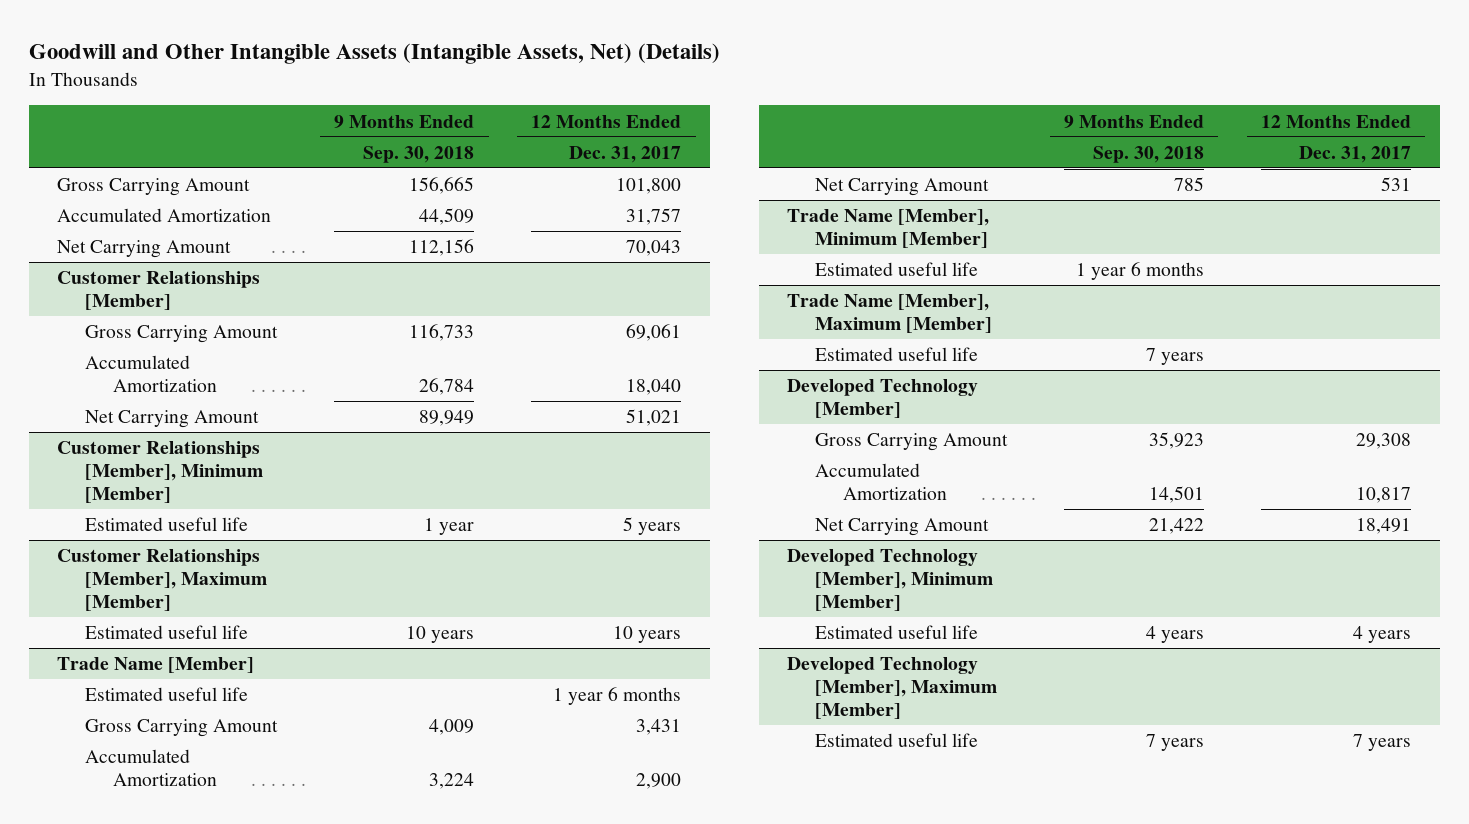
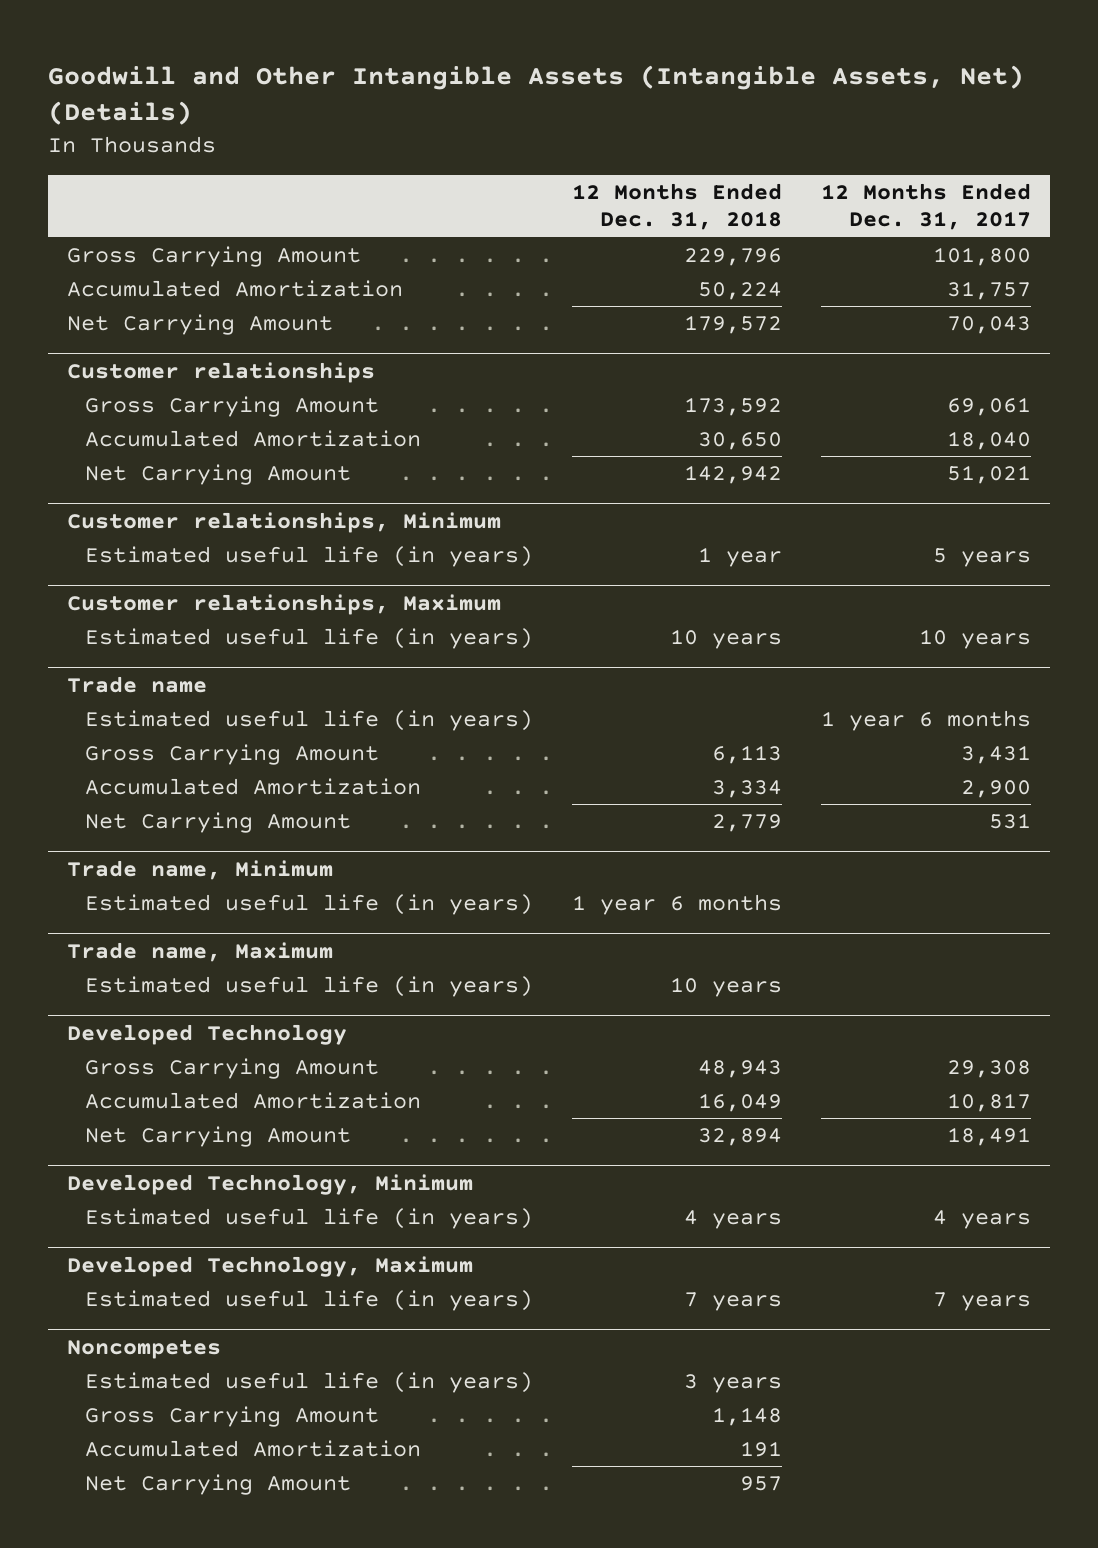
- | 9 Months Ended Sep. 30, 2018 | 12 Months Ended Dec. 31, 2017
+ | 12 Months Ended Dec. 31, 2018 | 12 Months Ended Dec. 31, 2017
- Customer Relationships [Member]
+ Customer relationships
- Customer Relationships [Member], Minimum [Member]
- Estimated useful life | 1 year | 5 years
- Customer Relationships [Member], Maximum [Member]
- Estimated useful life | 10 years | 10 years
- Trade Name [Member]
- Estimated useful life | | 1 year 6 months
+ Customer relationships, Minimum
+ Estimated useful life (in years) | 1 year | 5 years
+ Customer relationships, Maximum
+ Estimated useful life (in years) | 10 years | 10 years
+ Trade name
+ Estimated useful life (in years) | | 1 year 6 months
- Trade Name [Member], Minimum [Member]
- Estimated useful life | 1 year 6 months |
- Trade Name [Member], Maximum [Member]
- Estimated useful life | 7 years |
- Developed Technology [Member]
+ Trade name, Minimum
+ Estimated useful life (in years) | 1 year 6 months |
+ Trade name, Maximum
+ Estimated useful life (in years) | 10 years |
+ Developed Technology
- Developed Technology [Member], Minimum [Member]
- Estimated useful life | 4 years | 4 years
- Developed Technology [Member], Maximum [Member]
- Estimated useful life | 7 years | 7 years
+ Developed Technology, Minimum
+ Estimated useful life (in years) | 4 years | 4 years
+ Developed Technology, Maximum
+ Estimated useful life (in years) | 7 years | 7 years
+ Noncompetes
+ Estimated useful life (in years) | 3 years |
+ Gross Carrying Amount | 1,148 |
+ Accumulated Amortization | 191 |
+ Net Carrying Amount | 957 |

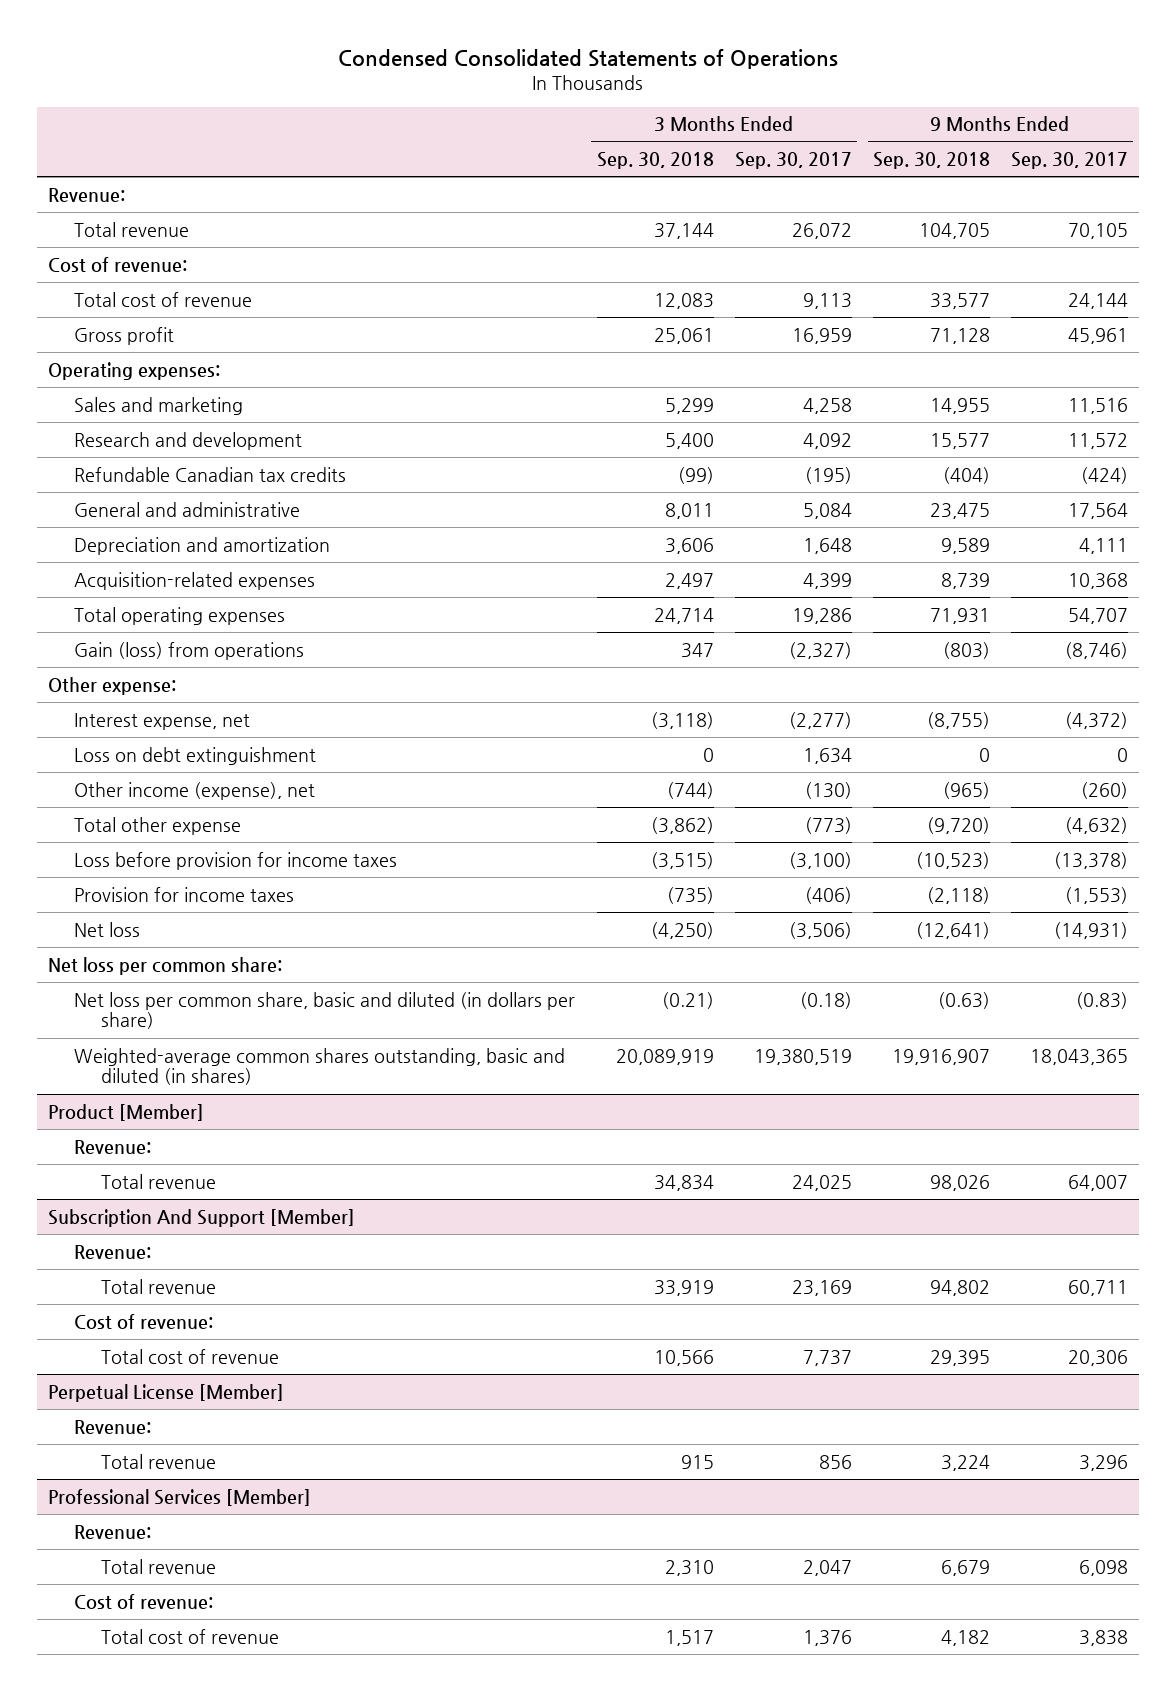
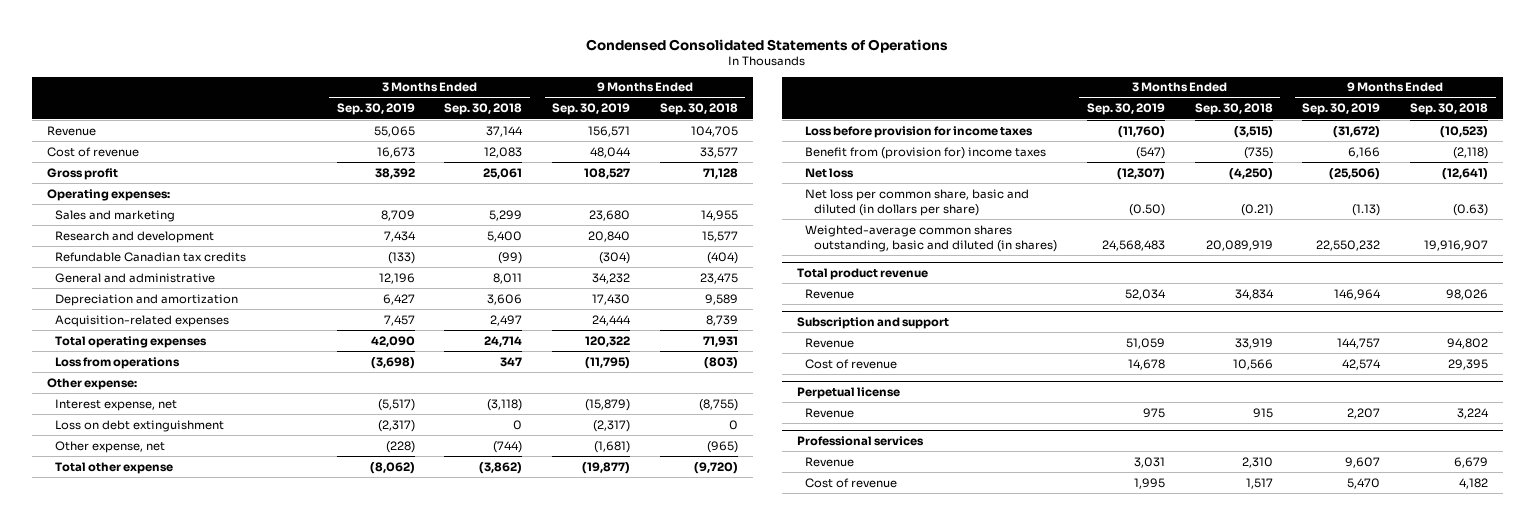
- | 3 Months Ended Sep. 30, 2018 | 3 Months Ended Sep. 30, 2017 | 9 Months Ended Sep. 30, 2018 | 9 Months Ended Sep. 30, 2017
+ | 3 Months Ended Sep. 30, 2019 | 3 Months Ended Sep. 30, 2018 | 9 Months Ended Sep. 30, 2019 | 9 Months Ended Sep. 30, 2018
- Revenue:
- Total revenue | 37,144 | 26,072 | 104,705 | 70,105
- Cost of revenue:
- Total cost of revenue | 12,083 | 9,113 | 33,577 | 24,144
+ Revenue | 55,065 | 37,144 | 156,571 | 104,705
+ Cost of revenue | 16,673 | 12,083 | 48,044 | 33,577
- Gain (loss) from operations | 347 | (2,327) | (803) | (8,746)
+ Loss from operations | (3,698) | 347 | (11,795) | (803)
- Other income (expense), net | (744) | (130) | (965) | (260)
+ Other expense, net | (228) | (744) | (1,681) | (965)
- Provision for income taxes | (735) | (406) | (2,118) | (1,553)
+ Benefit from (provision for) income taxes | (547) | (735) | 6,166 | (2,118)
- Net loss per common share:
- Product [Member]
- Revenue:
- Total revenue | 34,834 | 24,025 | 98,026 | 64,007
- Subscription And Support [Member]
- Revenue:
- Total revenue | 33,919 | 23,169 | 94,802 | 60,711
- Cost of revenue:
- Total cost of revenue | 10,566 | 7,737 | 29,395 | 20,306
- Perpetual License [Member]
- Revenue:
- Total revenue | 915 | 856 | 3,224 | 3,296
- Professional Services [Member]
- Revenue:
- Total revenue | 2,310 | 2,047 | 6,679 | 6,098
- Cost of revenue:
- Total cost of revenue | 1,517 | 1,376 | 4,182 | 3,838
+ Total product revenue
+ Revenue | 52,034 | 34,834 | 146,964 | 98,026
+ Subscription and support
+ Revenue | 51,059 | 33,919 | 144,757 | 94,802
+ Cost of revenue | 14,678 | 10,566 | 42,574 | 29,395
+ Perpetual license
+ Revenue | 975 | 915 | 2,207 | 3,224
+ Professional services
+ Revenue | 3,031 | 2,310 | 9,607 | 6,679
+ Cost of revenue | 1,995 | 1,517 | 5,470 | 4,182

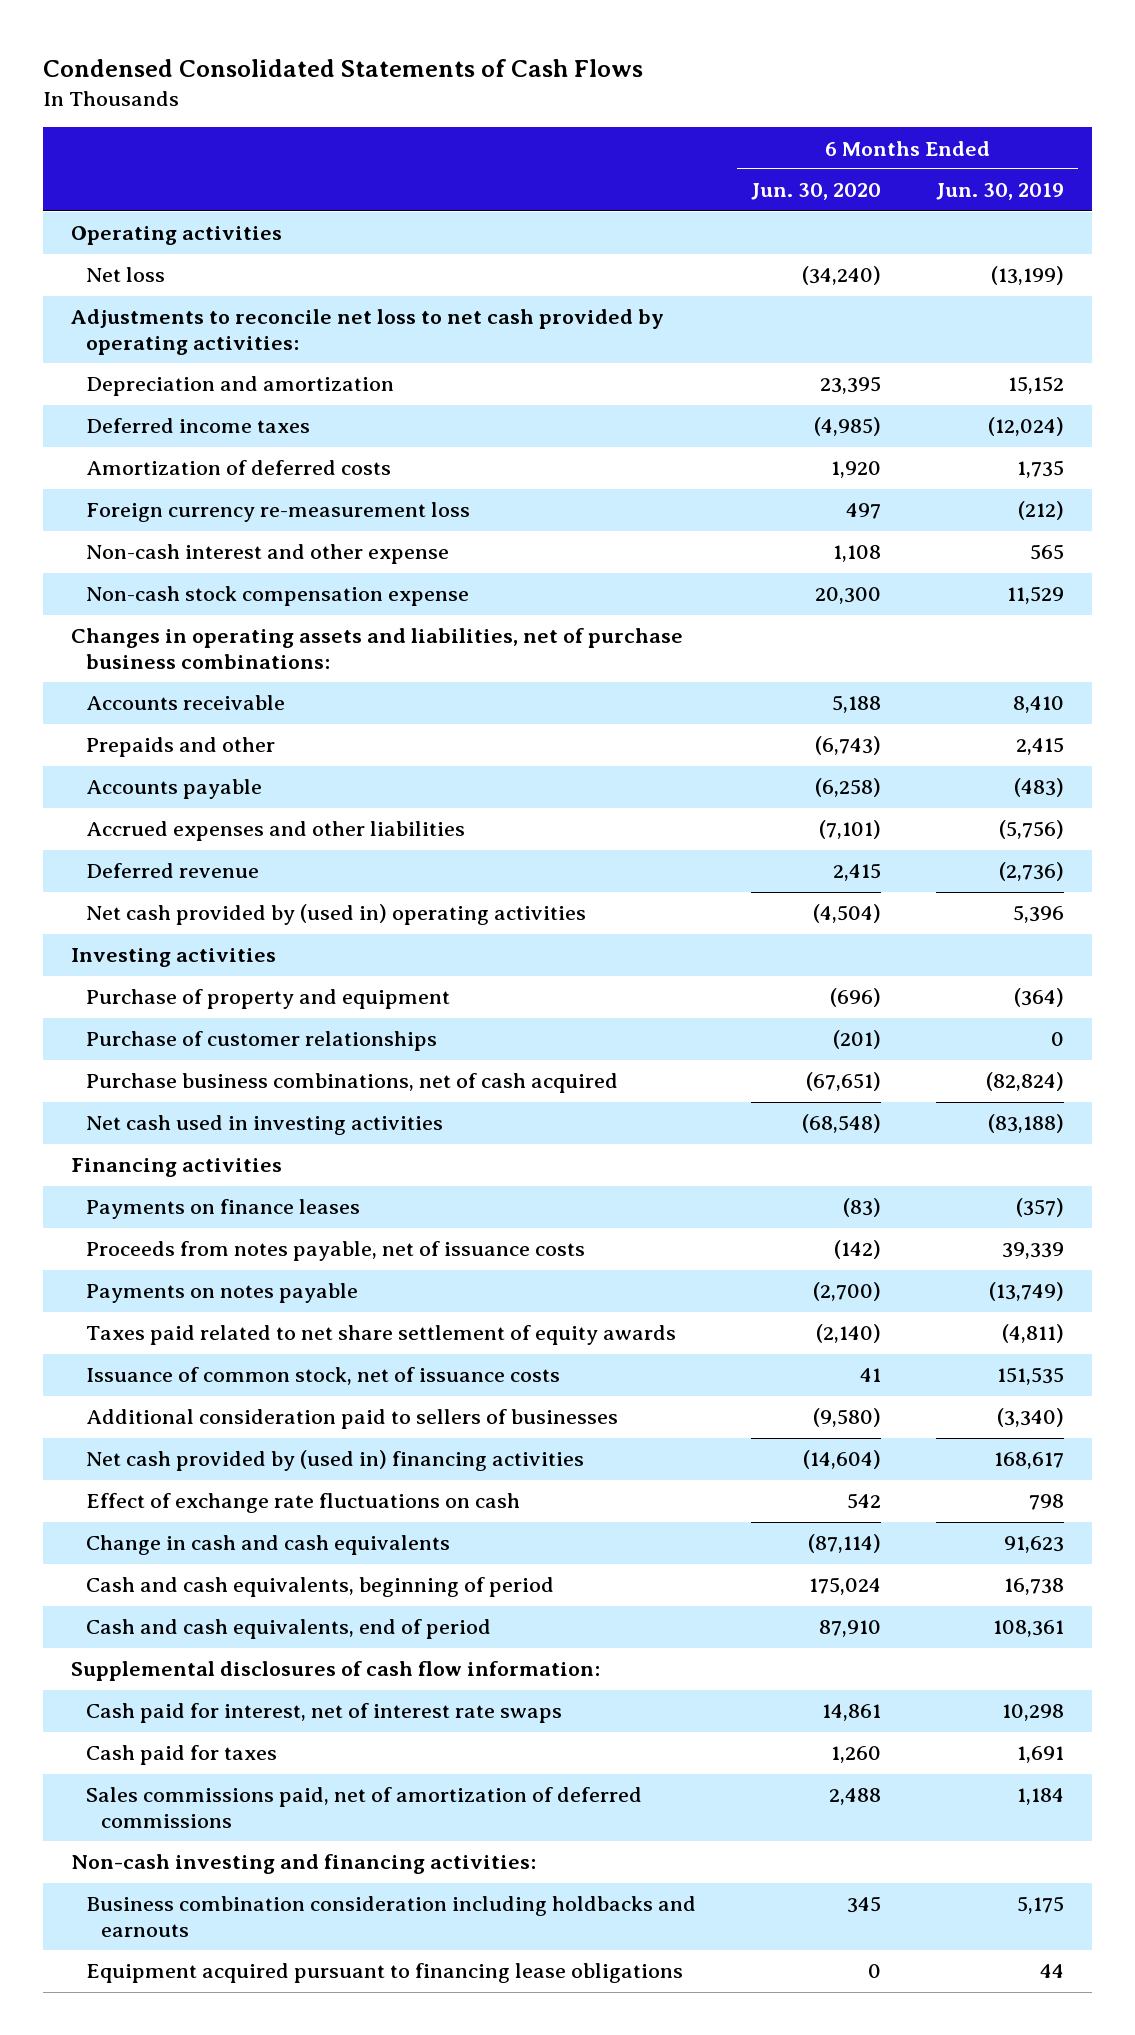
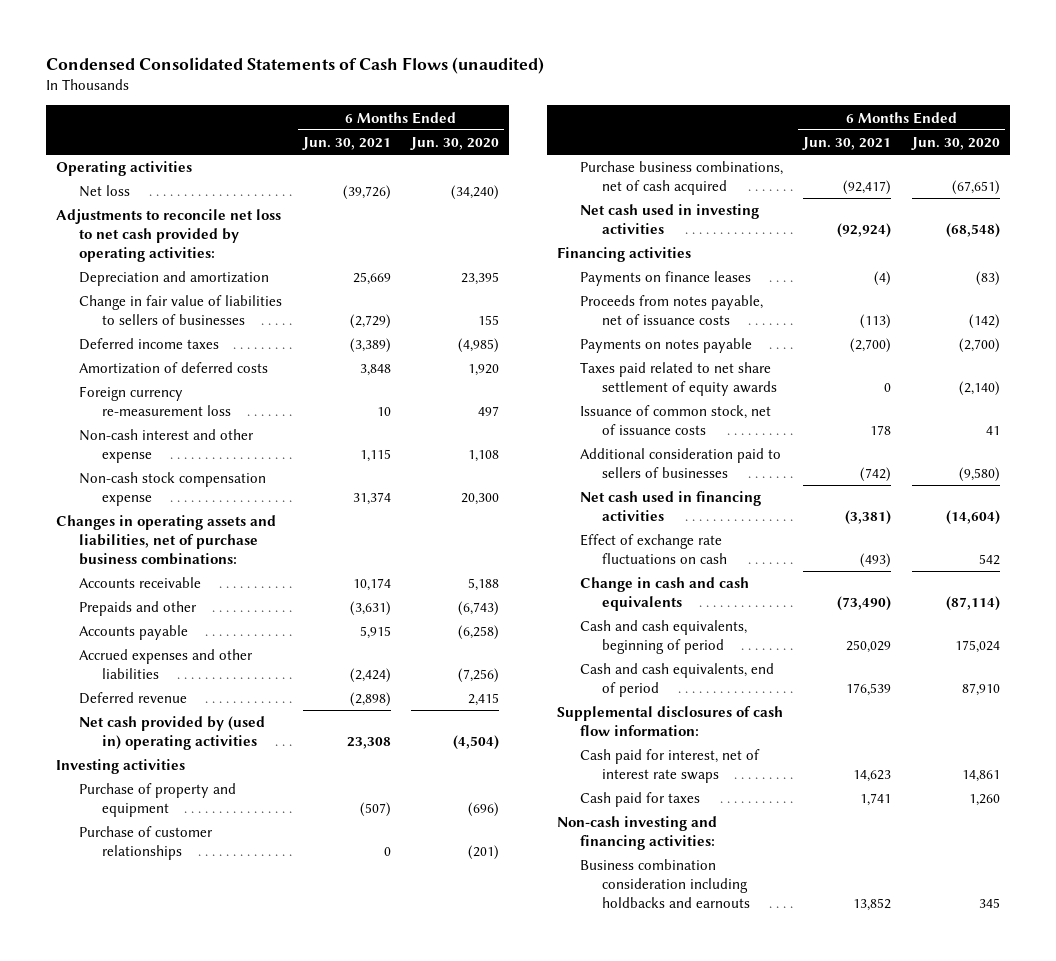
- Condensed Consolidated Statements of Cash Flows
+ Condensed Consolidated Statements of Cash Flows (unaudited)
- | 6 Months Ended Jun. 30, 2020 | 6 Months Ended Jun. 30, 2019
+ | 6 Months Ended Jun. 30, 2021 | 6 Months Ended Jun. 30, 2020
+ Change in fair value of liabilities to sellers of businesses | (2,729) | 155
- Accrued expenses and other liabilities | (7,101) | (5,756)
+ Accrued expenses and other liabilities | (2,424) | (7,256)
- Net cash provided by (used in) financing activities | (14,604) | 168,617
+ Net cash used in financing activities | (3,381) | (14,604)
- Sales commissions paid, net of amortization of deferred commissions | 2,488 | 1,184
- Equipment acquired pursuant to financing lease obligations | 0 | 44

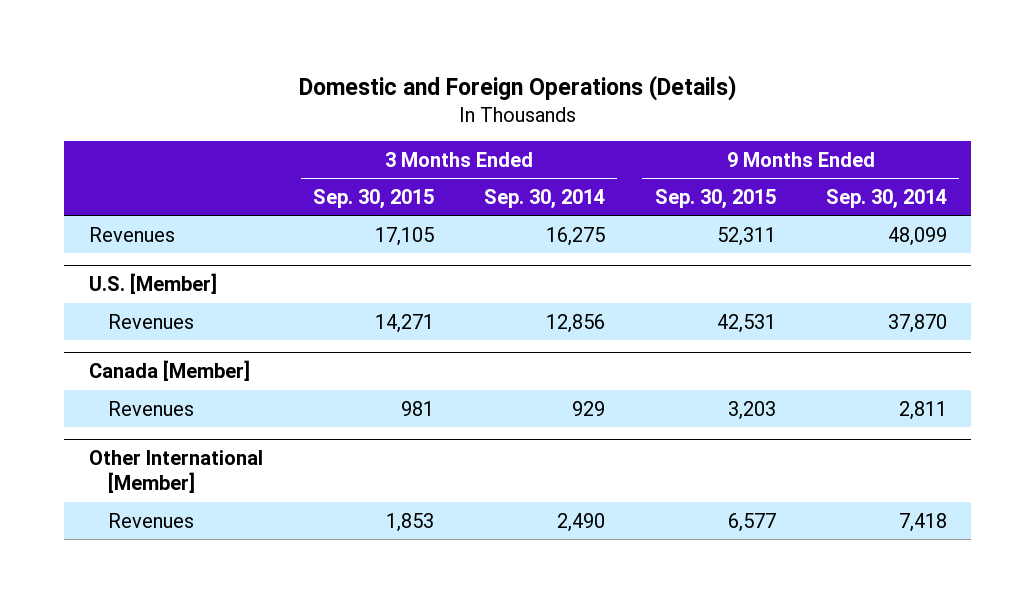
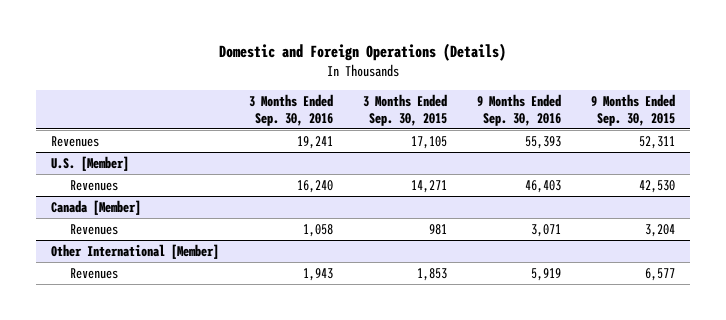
- | 3 Months Ended Sep. 30, 2015 | 3 Months Ended Sep. 30, 2014 | 9 Months Ended Sep. 30, 2015 | 9 Months Ended Sep. 30, 2014
+ | 3 Months Ended Sep. 30, 2016 | 3 Months Ended Sep. 30, 2015 | 9 Months Ended Sep. 30, 2016 | 9 Months Ended Sep. 30, 2015
@ U.S. [Member]
- Revenues | 14,271 | 12,856 | 42,531 | 37,870
+ Revenues | 16,240 | 14,271 | 46,403 | 42,530
@ Canada [Member]
- Revenues | 981 | 929 | 3,203 | 2,811
+ Revenues | 1,058 | 981 | 3,071 | 3,204

